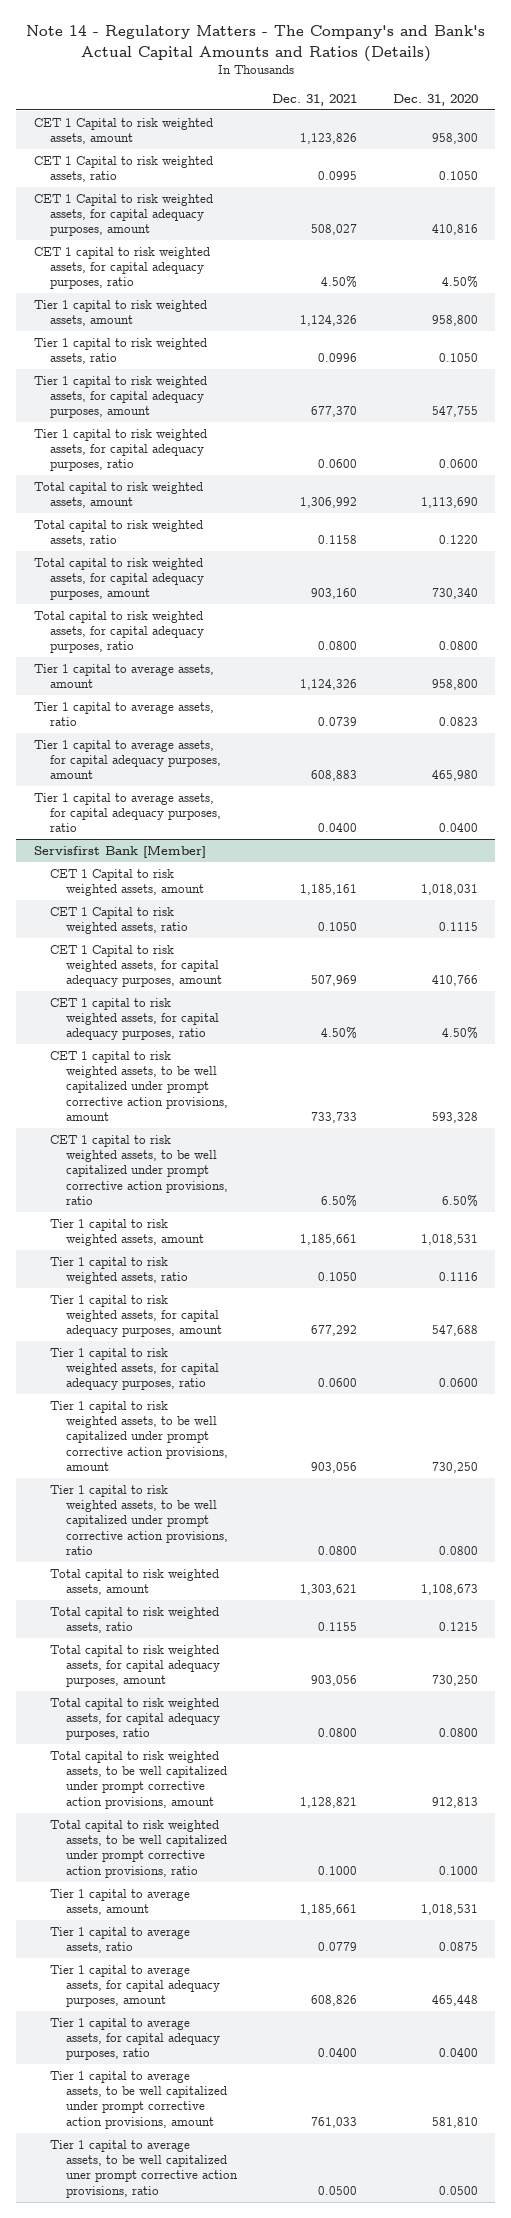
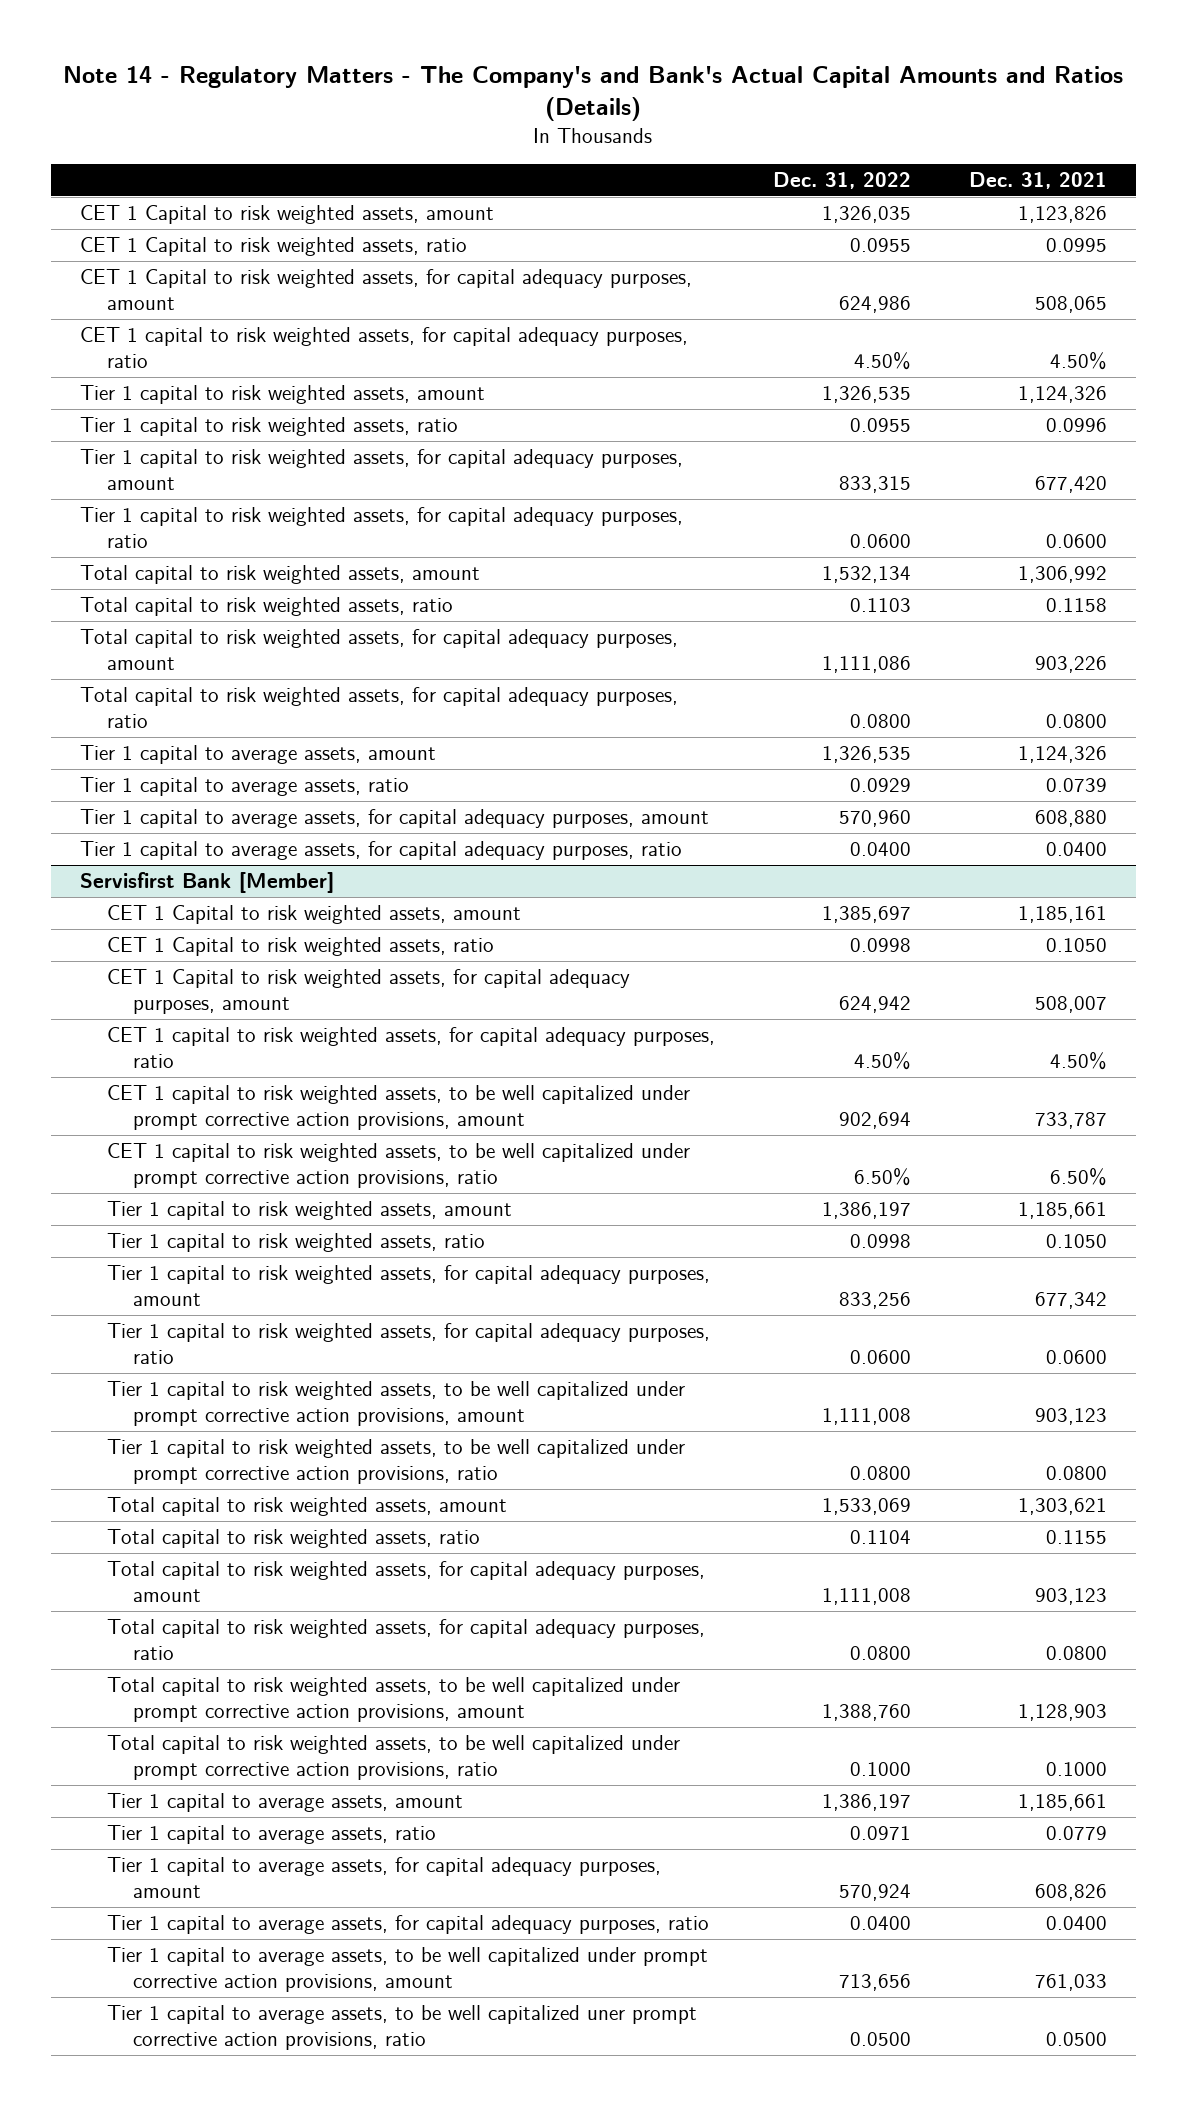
- | Dec. 31, 2021 | Dec. 31, 2020
+ | Dec. 31, 2022 | Dec. 31, 2021
- CET 1 Capital to risk weighted assets, for capital adequacy purposes, amount | 508,027 | 410,816
+ CET 1 Capital to risk weighted assets, for capital adequacy purposes, amount | 624,986 | 508,065
- Tier 1 capital to risk weighted assets, for capital adequacy purposes, amount | 677,370 | 547,755
+ Tier 1 capital to risk weighted assets, for capital adequacy purposes, amount | 833,315 | 677,420
- Total capital to risk weighted assets, for capital adequacy purposes, amount | 903,160 | 730,340
+ Total capital to risk weighted assets, for capital adequacy purposes, amount | 1,111,086 | 903,226
- Tier 1 capital to average assets, for capital adequacy purposes, amount | 608,883 | 465,980
+ Tier 1 capital to average assets, for capital adequacy purposes, amount | 570,960 | 608,880
@ Servisfirst Bank [Member]
- CET 1 Capital to risk weighted assets, for capital adequacy purposes, amount | 507,969 | 410,766
+ CET 1 Capital to risk weighted assets, for capital adequacy purposes, amount | 624,942 | 508,007
- CET 1 capital to risk weighted assets, to be well capitalized under prompt corrective action provisions, amount | 733,733 | 593,328
+ CET 1 capital to risk weighted assets, to be well capitalized under prompt corrective action provisions, amount | 902,694 | 733,787
- Tier 1 capital to risk weighted assets, for capital adequacy purposes, amount | 677,292 | 547,688
+ Tier 1 capital to risk weighted assets, for capital adequacy purposes, amount | 833,256 | 677,342
- Tier 1 capital to risk weighted assets, to be well capitalized under prompt corrective action provisions, amount | 903,056 | 730,250
+ Tier 1 capital to risk weighted assets, to be well capitalized under prompt corrective action provisions, amount | 1,111,008 | 903,123
- Total capital to risk weighted assets, for capital adequacy purposes, amount | 903,056 | 730,250
+ Total capital to risk weighted assets, for capital adequacy purposes, amount | 1,111,008 | 903,123
- Total capital to risk weighted assets, to be well capitalized under prompt corrective action provisions, amount | 1,128,821 | 912,813
+ Total capital to risk weighted assets, to be well capitalized under prompt corrective action provisions, amount | 1,388,760 | 1,128,903

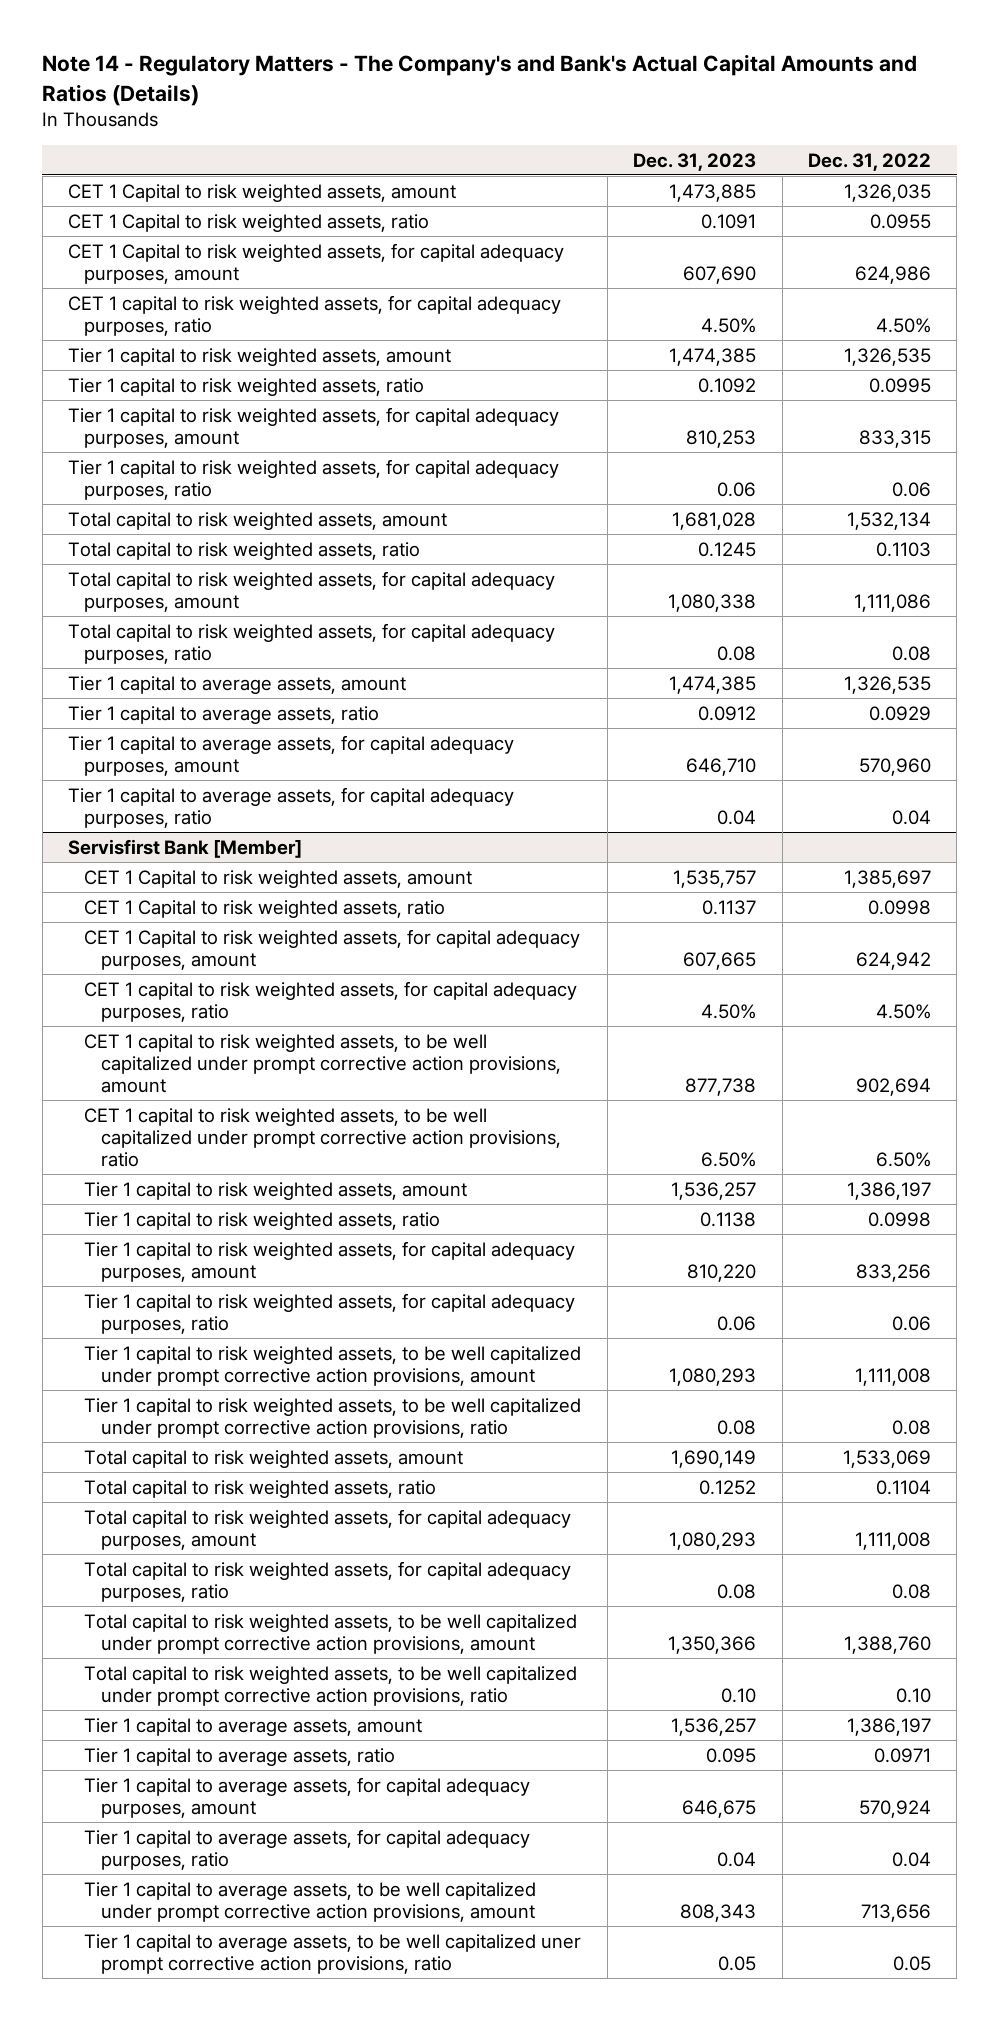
- | Dec. 31, 2022 | Dec. 31, 2021
+ | Dec. 31, 2023 | Dec. 31, 2022
- Tier 1 capital to risk weighted assets, ratio | 0.0955 | 0.0996
+ Tier 1 capital to risk weighted assets, ratio | 0.1092 | 0.0995
- Tier 1 capital to risk weighted assets, for capital adequacy purposes, ratio | 0.0600 | 0.0600
+ Tier 1 capital to risk weighted assets, for capital adequacy purposes, ratio | 0.06 | 0.06
- Total capital to risk weighted assets, for capital adequacy purposes, ratio | 0.0800 | 0.0800
+ Total capital to risk weighted assets, for capital adequacy purposes, ratio | 0.08 | 0.08
- Tier 1 capital to average assets, for capital adequacy purposes, ratio | 0.0400 | 0.0400
+ Tier 1 capital to average assets, for capital adequacy purposes, ratio | 0.04 | 0.04
@ Servisfirst Bank [Member]
- Tier 1 capital to risk weighted assets, for capital adequacy purposes, ratio | 0.0600 | 0.0600
+ Tier 1 capital to risk weighted assets, for capital adequacy purposes, ratio | 0.06 | 0.06
- Tier 1 capital to risk weighted assets, to be well capitalized under prompt corrective action provisions, ratio | 0.0800 | 0.0800
+ Tier 1 capital to risk weighted assets, to be well capitalized under prompt corrective action provisions, ratio | 0.08 | 0.08
- Total capital to risk weighted assets, for capital adequacy purposes, ratio | 0.0800 | 0.0800
+ Total capital to risk weighted assets, for capital adequacy purposes, ratio | 0.08 | 0.08
- Total capital to risk weighted assets, to be well capitalized under prompt corrective action provisions, ratio | 0.1000 | 0.1000
+ Total capital to risk weighted assets, to be well capitalized under prompt corrective action provisions, ratio | 0.10 | 0.10
- Tier 1 capital to average assets, for capital adequacy purposes, ratio | 0.0400 | 0.0400
+ Tier 1 capital to average assets, for capital adequacy purposes, ratio | 0.04 | 0.04
- Tier 1 capital to average assets, to be well capitalized uner prompt corrective action provisions, ratio | 0.0500 | 0.0500
+ Tier 1 capital to average assets, to be well capitalized uner prompt corrective action provisions, ratio | 0.05 | 0.05

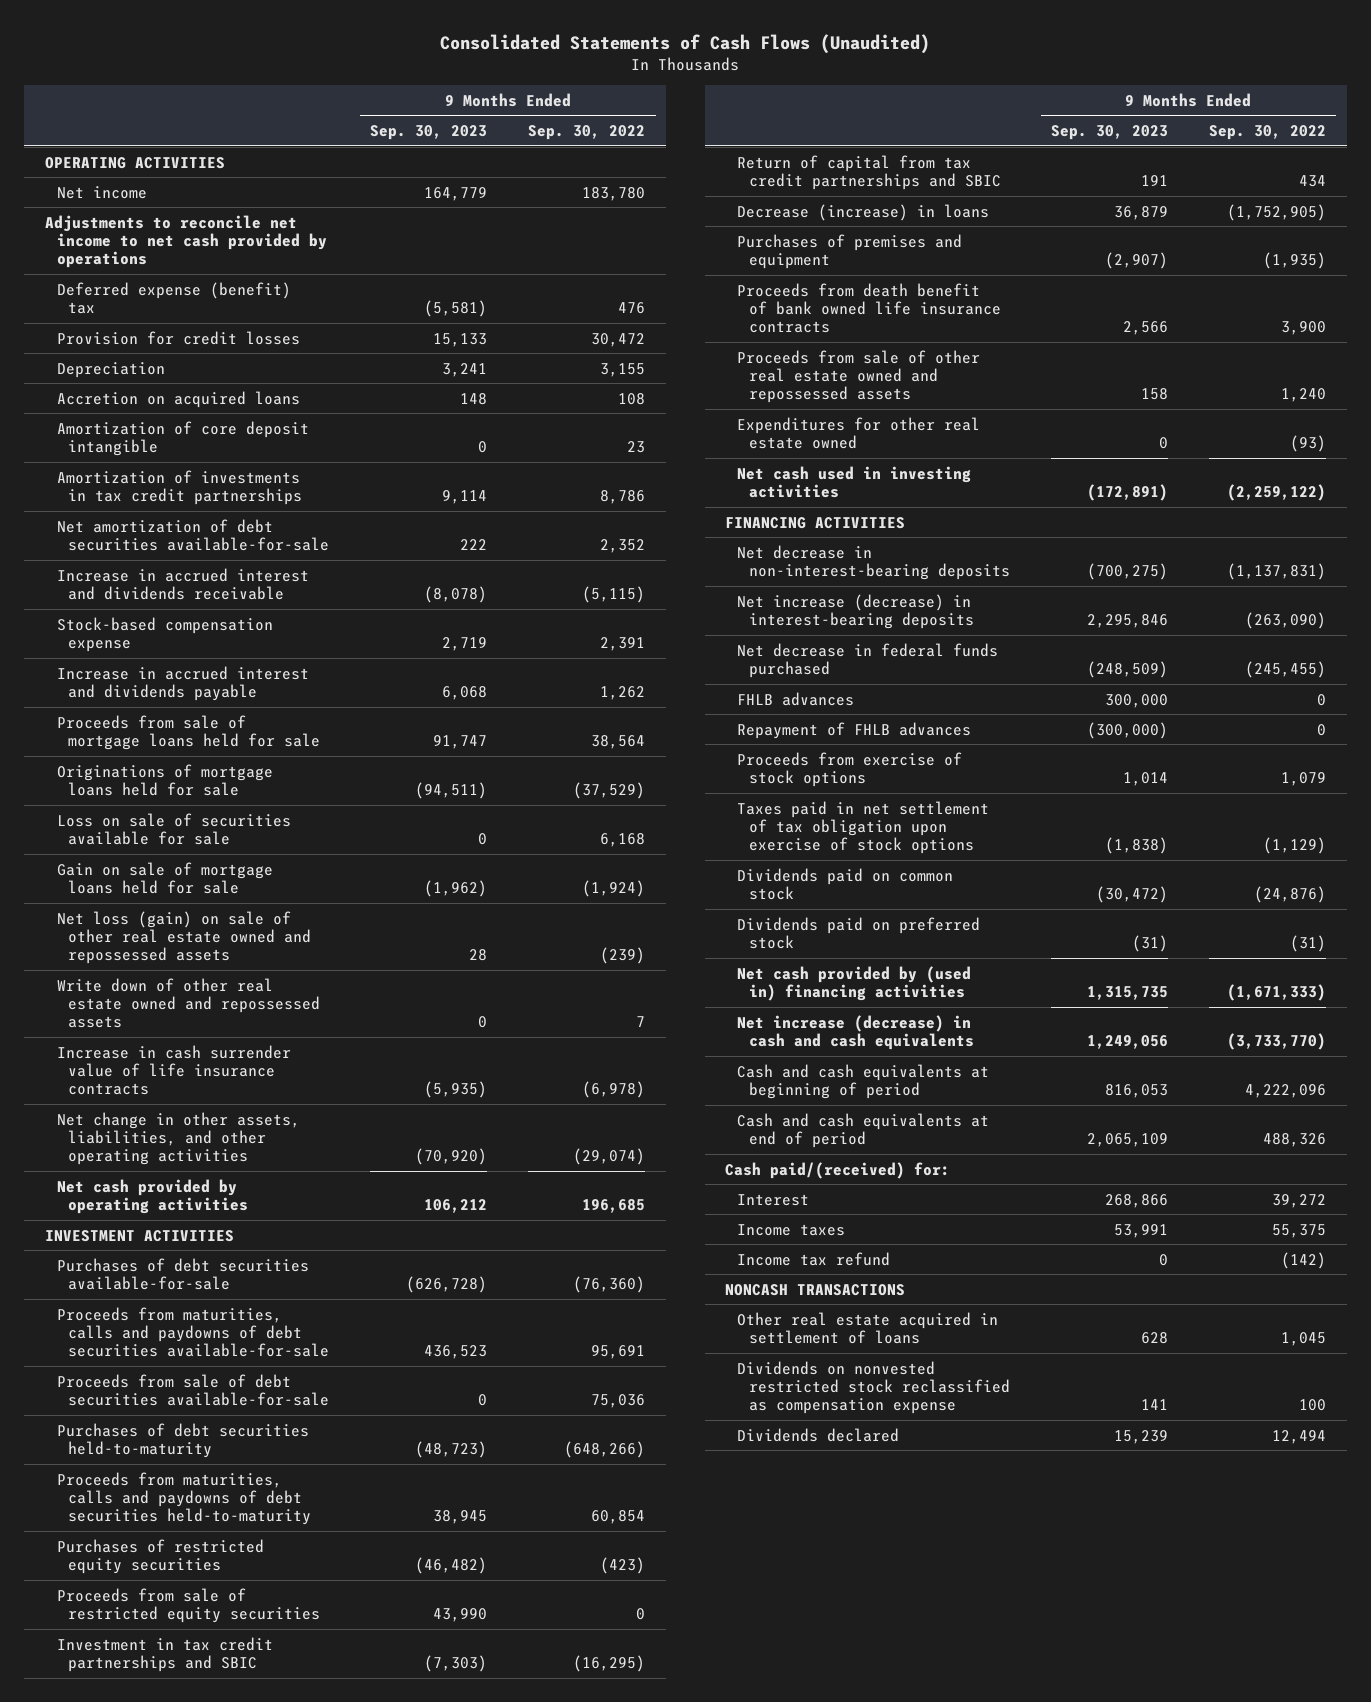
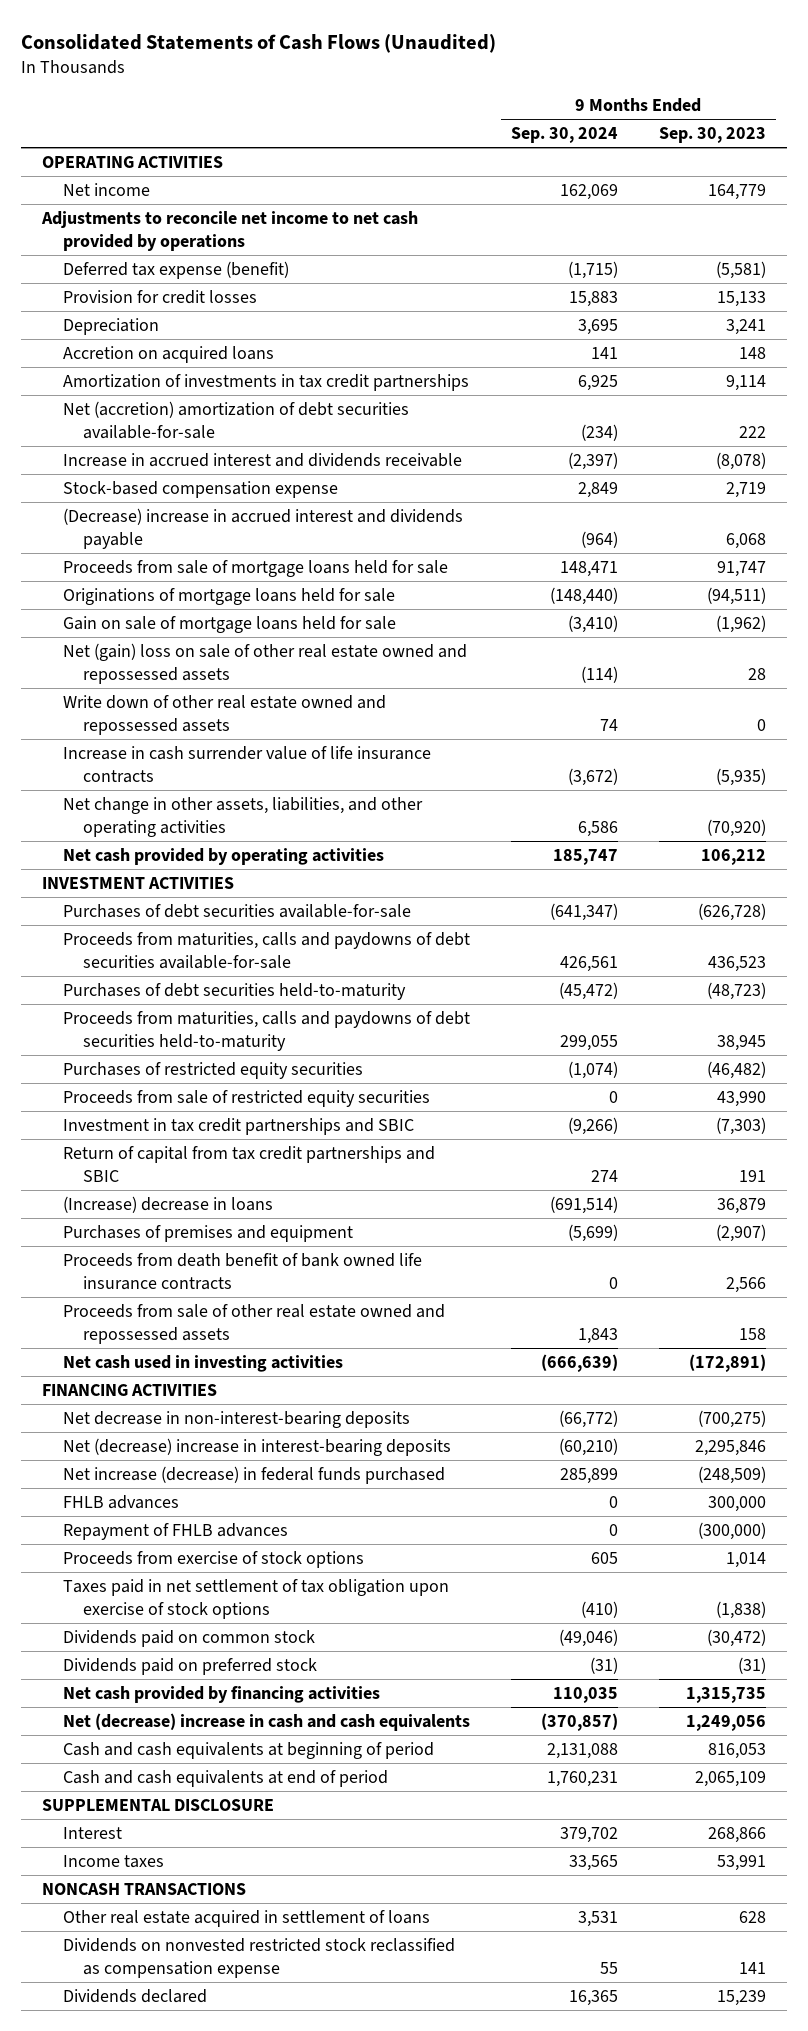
- | 9 Months Ended Sep. 30, 2023 | 9 Months Ended Sep. 30, 2022
+ | 9 Months Ended Sep. 30, 2024 | 9 Months Ended Sep. 30, 2023
- Deferred expense (benefit) tax | (5,581) | 476
+ Deferred tax expense (benefit) | (1,715) | (5,581)
- Amortization of core deposit intangible | 0 | 23
- Net amortization of debt securities available-for-sale | 222 | 2,352
+ Net (accretion) amortization of debt securities available-for-sale | (234) | 222
- Increase in accrued interest and dividends payable | 6,068 | 1,262
+ (Decrease) increase in accrued interest and dividends payable | (964) | 6,068
- Loss on sale of securities available for sale | 0 | 6,168
- Net loss (gain) on sale of other real estate owned and repossessed assets | 28 | (239)
+ Net (gain) loss on sale of other real estate owned and repossessed assets | (114) | 28
- Proceeds from sale of debt securities available-for-sale | 0 | 75,036
- Decrease (increase) in loans | 36,879 | (1,752,905)
+ (Increase) decrease in loans | (691,514) | 36,879
- Expenditures for other real estate owned | 0 | (93)
- Net increase (decrease) in interest-bearing deposits | 2,295,846 | (263,090)
- Net decrease in federal funds purchased | (248,509) | (245,455)
+ Net (decrease) increase in interest-bearing deposits | (60,210) | 2,295,846
+ Net increase (decrease) in federal funds purchased | 285,899 | (248,509)
- Net cash provided by (used in) financing activities | 1,315,735 | (1,671,333)
- Net increase (decrease) in cash and cash equivalents | 1,249,056 | (3,733,770)
+ Net cash provided by financing activities | 110,035 | 1,315,735
+ Net (decrease) increase in cash and cash equivalents | (370,857) | 1,249,056
- Cash paid/(received) for:
+ SUPPLEMENTAL DISCLOSURE
- Income tax refund | 0 | (142)

